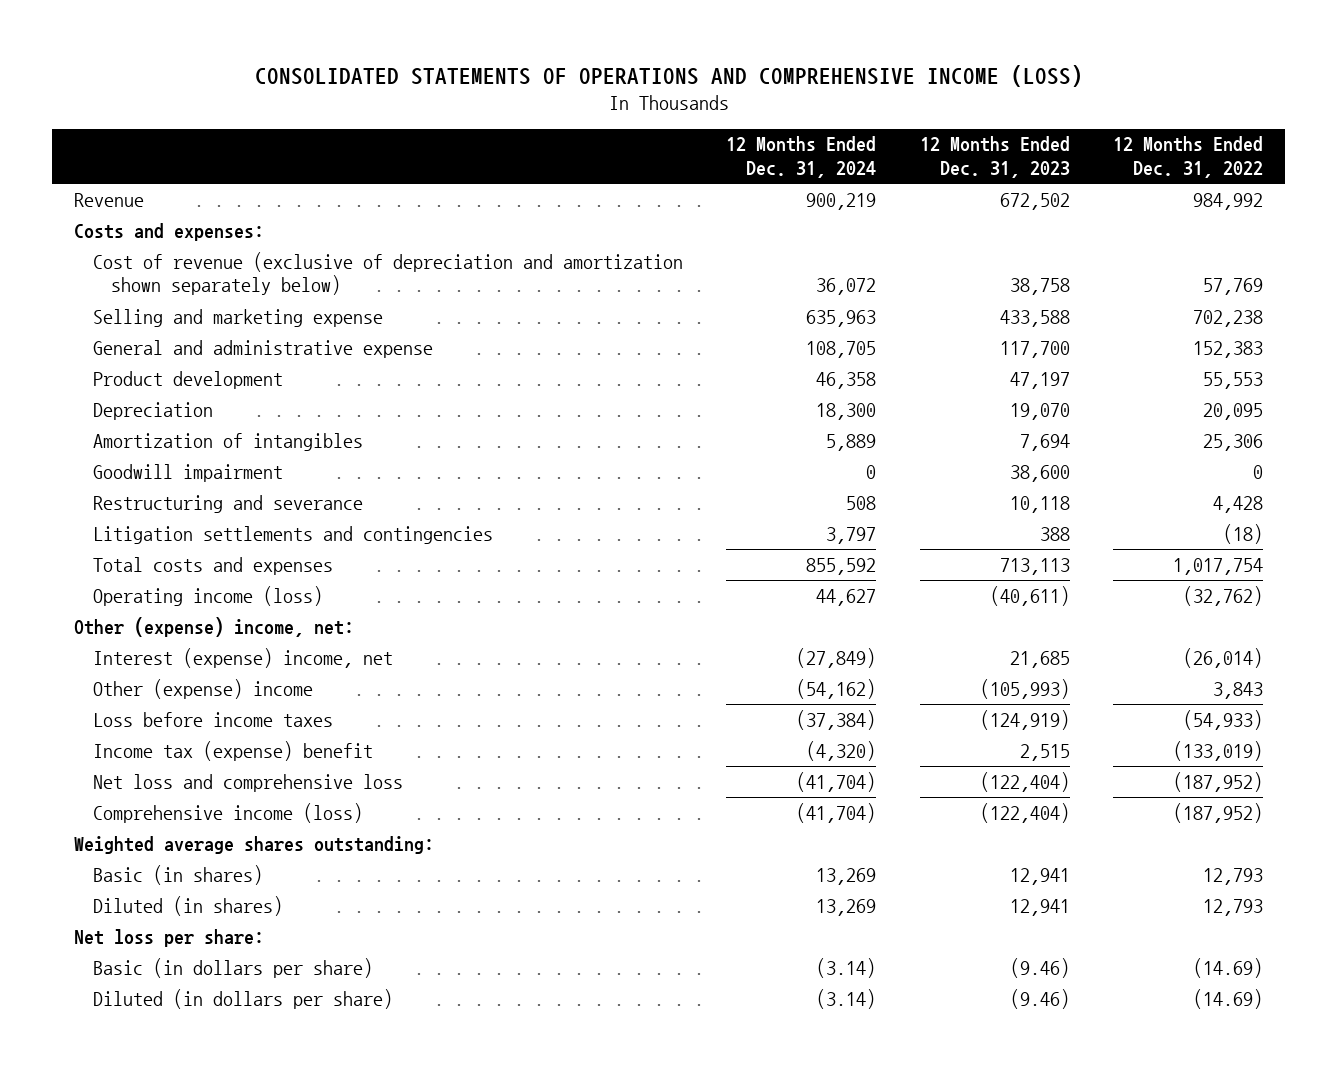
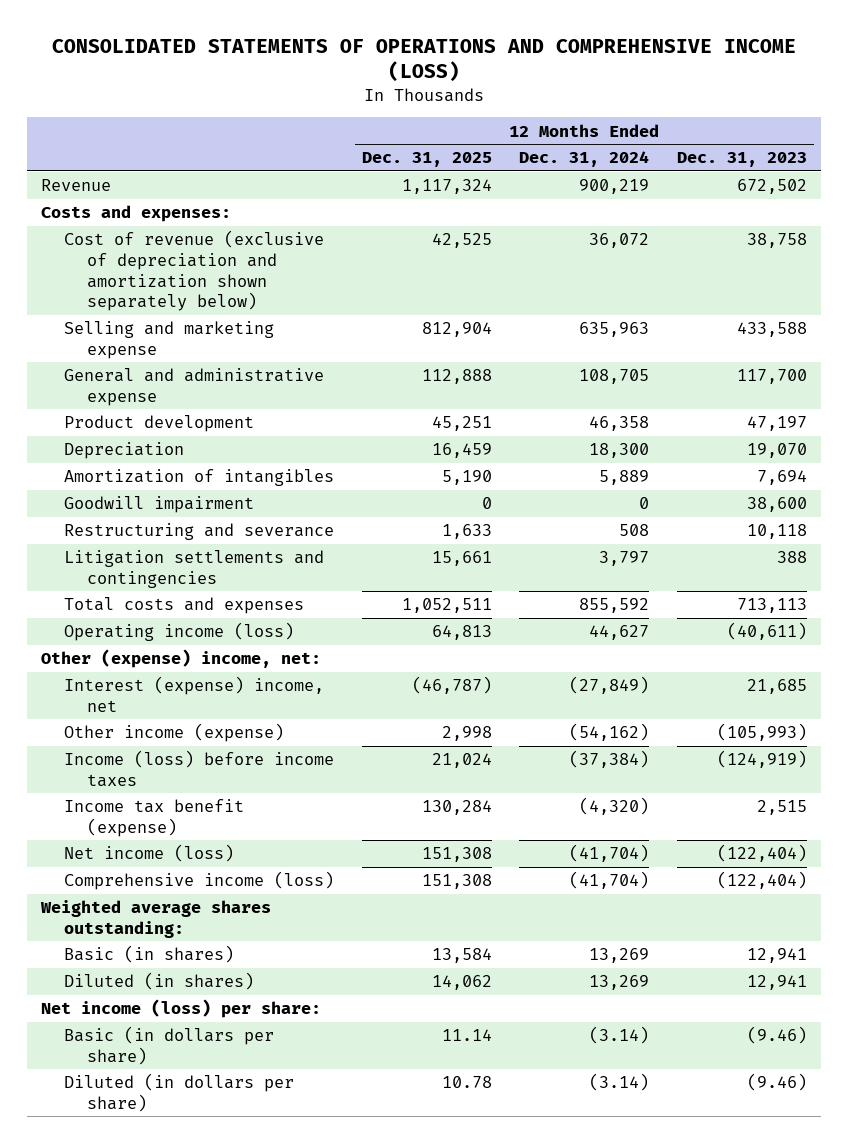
- | 12 Months Ended Dec. 31, 2024 | 12 Months Ended Dec. 31, 2023 | 12 Months Ended Dec. 31, 2022
+ | 12 Months Ended Dec. 31, 2025 | 12 Months Ended Dec. 31, 2024 | 12 Months Ended Dec. 31, 2023
- Other (expense) income | (54,162) | (105,993) | 3,843
- Loss before income taxes | (37,384) | (124,919) | (54,933)
- Income tax (expense) benefit | (4,320) | 2,515 | (133,019)
- Net loss and comprehensive loss | (41,704) | (122,404) | (187,952)
+ Other income (expense) | 2,998 | (54,162) | (105,993)
+ Income (loss) before income taxes | 21,024 | (37,384) | (124,919)
+ Income tax benefit (expense) | 130,284 | (4,320) | 2,515
+ Net income (loss) | 151,308 | (41,704) | (122,404)
- Net loss per share:
+ Net income (loss) per share:

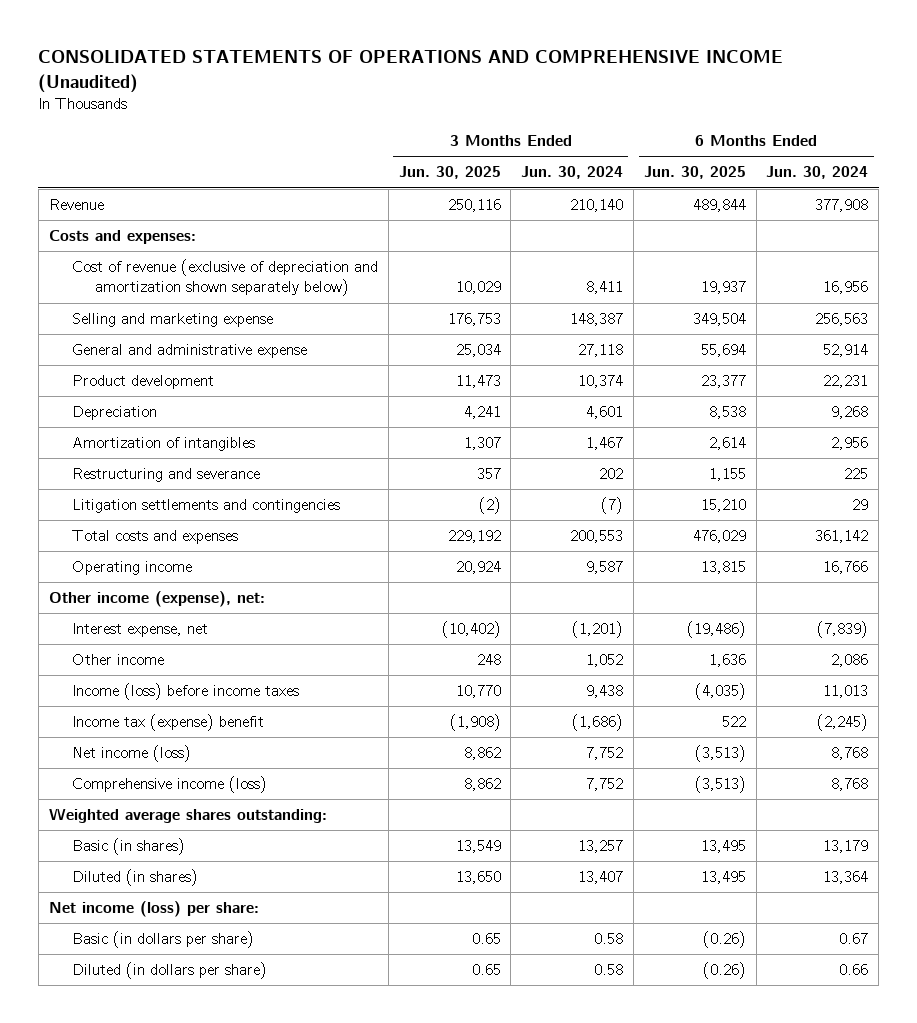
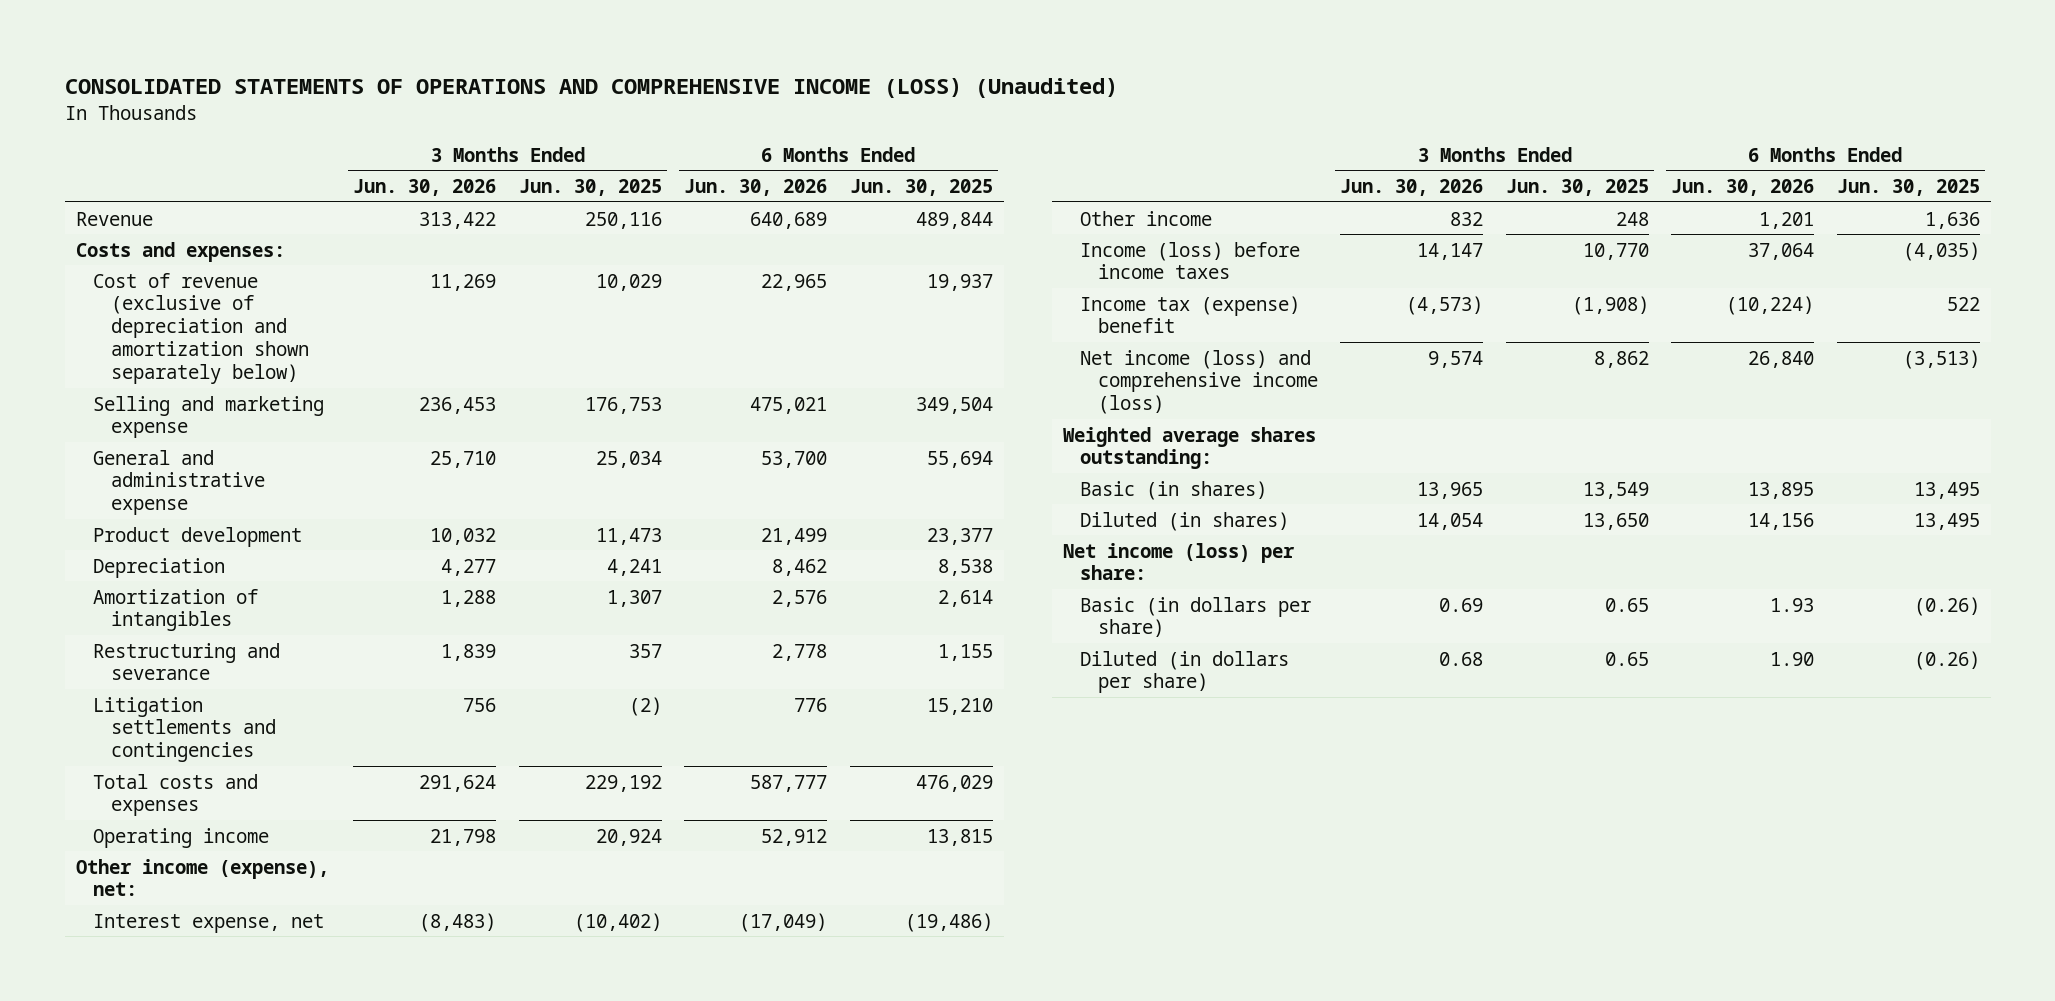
- CONSOLIDATED STATEMENTS OF OPERATIONS AND COMPREHENSIVE INCOME (Unaudited)
+ CONSOLIDATED STATEMENTS OF OPERATIONS AND COMPREHENSIVE INCOME (LOSS) (Unaudited)
- | 3 Months Ended Jun. 30, 2025 | 3 Months Ended Jun. 30, 2024 | 6 Months Ended Jun. 30, 2025 | 6 Months Ended Jun. 30, 2024
+ | 3 Months Ended Jun. 30, 2026 | 3 Months Ended Jun. 30, 2025 | 6 Months Ended Jun. 30, 2026 | 6 Months Ended Jun. 30, 2025
- Net income (loss) | 8,862 | 7,752 | (3,513) | 8,768
- Comprehensive income (loss) | 8,862 | 7,752 | (3,513) | 8,768
+ Net income (loss) and comprehensive income (loss) | 9,574 | 8,862 | 26,840 | (3,513)

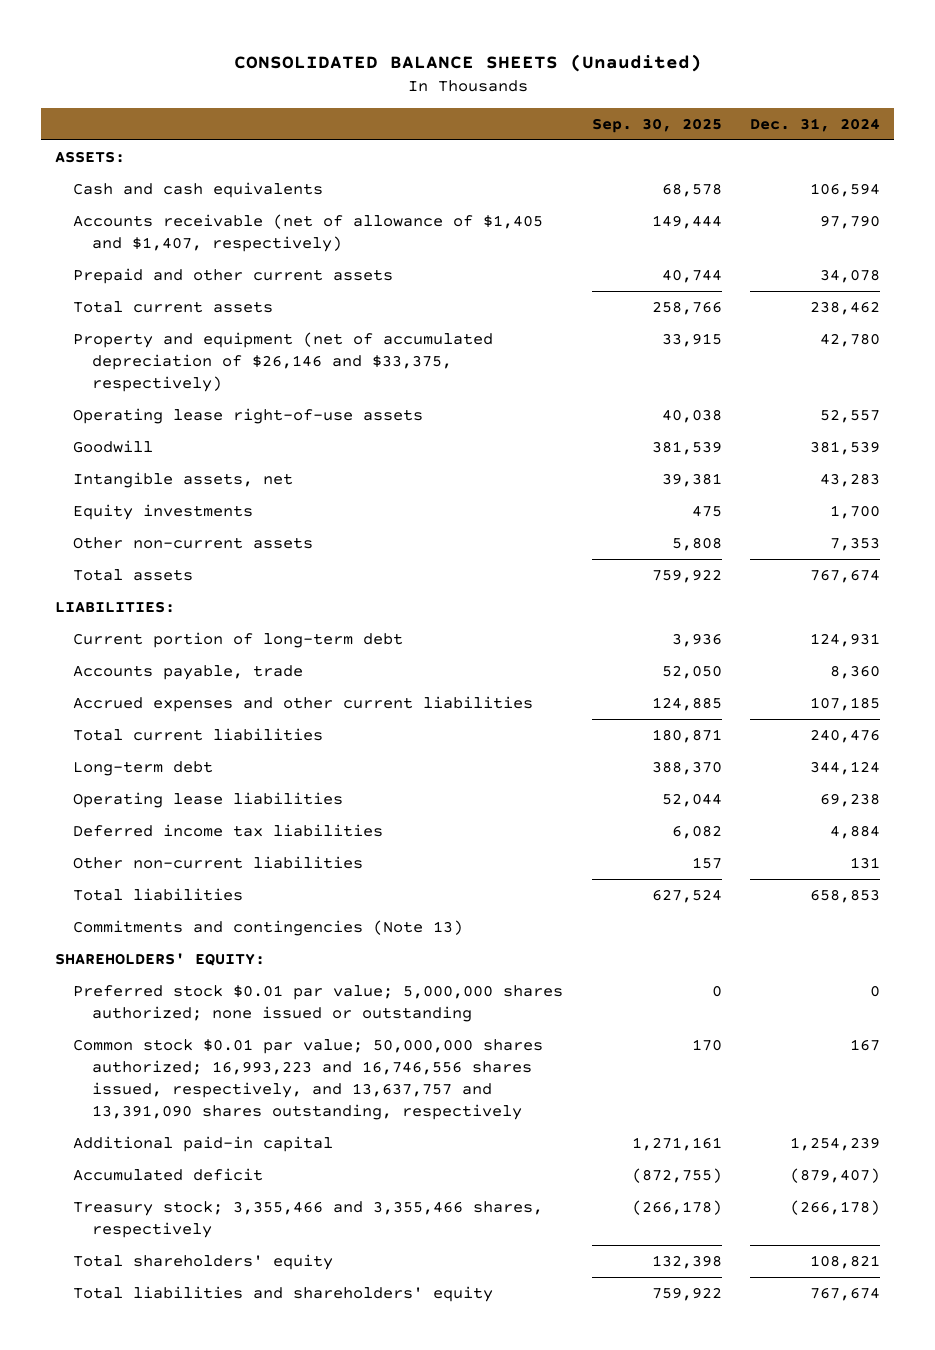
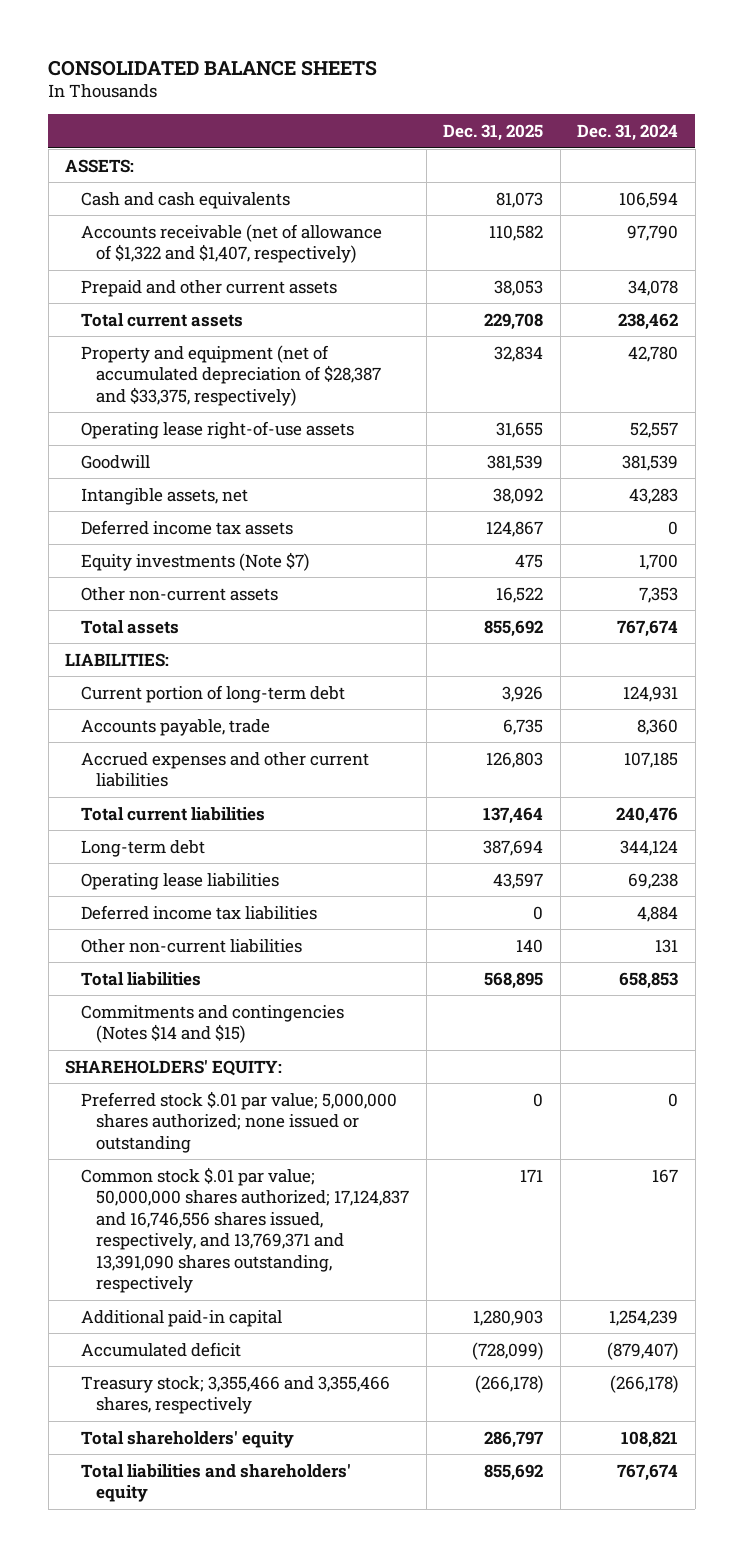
- CONSOLIDATED BALANCE SHEETS (Unaudited)
+ CONSOLIDATED BALANCE SHEETS
- | Sep. 30, 2025 | Dec. 31, 2024
+ | Dec. 31, 2025 | Dec. 31, 2024
- Accounts receivable (net of allowance of $1,405 and $1,407, respectively) | 149,444 | 97,790
+ Accounts receivable (net of allowance of $1,322 and $1,407, respectively) | 110,582 | 97,790
- Property and equipment (net of accumulated depreciation of $26,146 and $33,375, respectively) | 33,915 | 42,780
+ Property and equipment (net of accumulated depreciation of $28,387 and $33,375, respectively) | 32,834 | 42,780
- Equity investments | 475 | 1,700
+ Deferred income tax assets | 124,867 | 0
+ Equity investments (Note $7) | 475 | 1,700
- Commitments and contingencies (Note 13)
+ Commitments and contingencies (Notes $14 and $15)
- Preferred stock $0.01 par value; 5,000,000 shares authorized; none issued or outstanding | 0 | 0
- Common stock $0.01 par value; 50,000,000 shares authorized; 16,993,223 and 16,746,556 shares issued, respectively, and 13,637,757 and 13,391,090 shares outstanding, respectively | 170 | 167
+ Preferred stock $.01 par value; 5,000,000 shares authorized; none issued or outstanding | 0 | 0
+ Common stock $.01 par value; 50,000,000 shares authorized; 17,124,837 and 16,746,556 shares issued, respectively, and 13,769,371 and 13,391,090 shares outstanding, respectively | 171 | 167

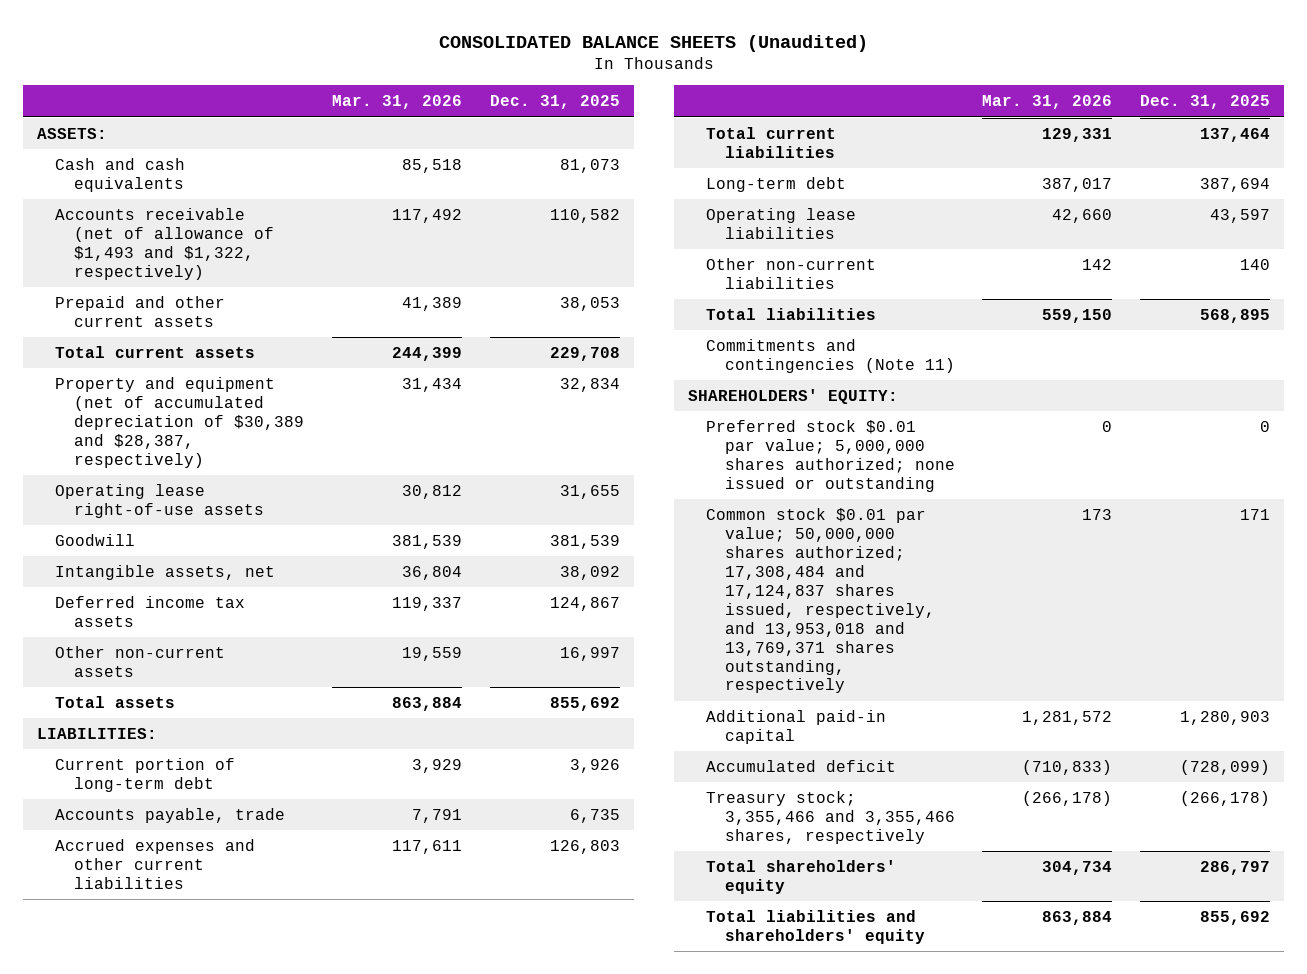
- CONSOLIDATED BALANCE SHEETS
+ CONSOLIDATED BALANCE SHEETS (Unaudited)
- | Dec. 31, 2025 | Dec. 31, 2024
+ | Mar. 31, 2026 | Dec. 31, 2025
- Accounts receivable (net of allowance of $1,322 and $1,407, respectively) | 110,582 | 97,790
+ Accounts receivable (net of allowance of $1,493 and $1,322, respectively) | 117,492 | 110,582
- Property and equipment (net of accumulated depreciation of $28,387 and $33,375, respectively) | 32,834 | 42,780
+ Property and equipment (net of accumulated depreciation of $30,389 and $28,387, respectively) | 31,434 | 32,834
- Equity investments (Note $7) | 475 | 1,700
- Other non-current assets | 16,522 | 7,353
+ Other non-current assets | 19,559 | 16,997
- Deferred income tax liabilities | 0 | 4,884
- Commitments and contingencies (Notes $14 and $15)
+ Commitments and contingencies (Note 11)
- Preferred stock $.01 par value; 5,000,000 shares authorized; none issued or outstanding | 0 | 0
- Common stock $.01 par value; 50,000,000 shares authorized; 17,124,837 and 16,746,556 shares issued, respectively, and 13,769,371 and 13,391,090 shares outstanding, respectively | 171 | 167
+ Preferred stock $0.01 par value; 5,000,000 shares authorized; none issued or outstanding | 0 | 0
+ Common stock $0.01 par value; 50,000,000 shares authorized; 17,308,484 and 17,124,837 shares issued, respectively, and 13,953,018 and 13,769,371 shares outstanding, respectively | 173 | 171

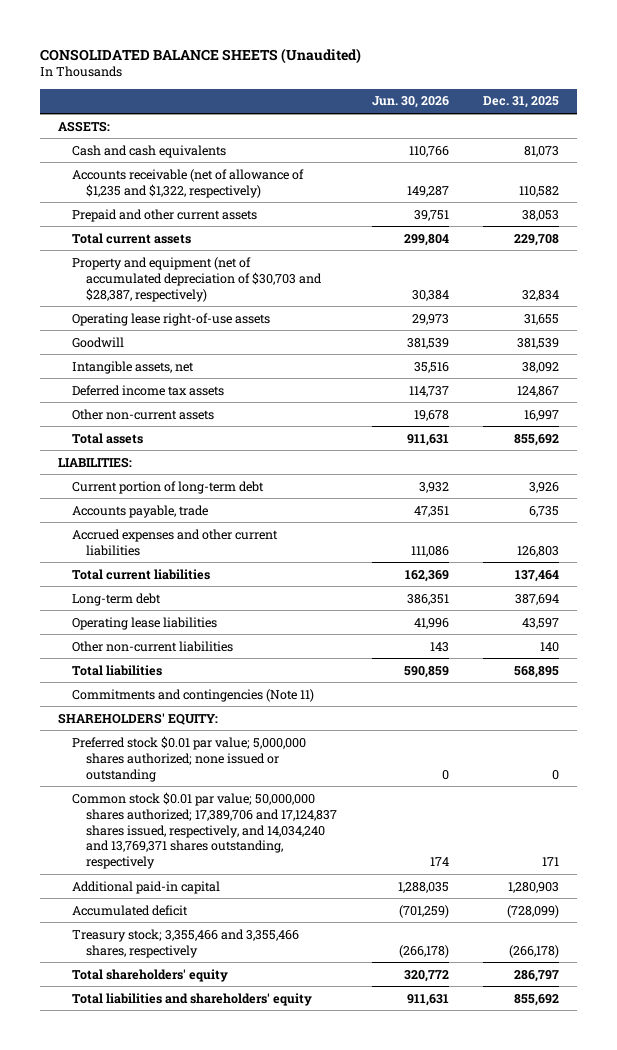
- | Mar. 31, 2026 | Dec. 31, 2025
+ | Jun. 30, 2026 | Dec. 31, 2025
- Accounts receivable (net of allowance of $1,493 and $1,322, respectively) | 117,492 | 110,582
+ Accounts receivable (net of allowance of $1,235 and $1,322, respectively) | 149,287 | 110,582
- Property and equipment (net of accumulated depreciation of $30,389 and $28,387, respectively) | 31,434 | 32,834
+ Property and equipment (net of accumulated depreciation of $30,703 and $28,387, respectively) | 30,384 | 32,834
- Common stock $0.01 par value; 50,000,000 shares authorized; 17,308,484 and 17,124,837 shares issued, respectively, and 13,953,018 and 13,769,371 shares outstanding, respectively | 173 | 171
+ Common stock $0.01 par value; 50,000,000 shares authorized; 17,389,706 and 17,124,837 shares issued, respectively, and 14,034,240 and 13,769,371 shares outstanding, respectively | 174 | 171

